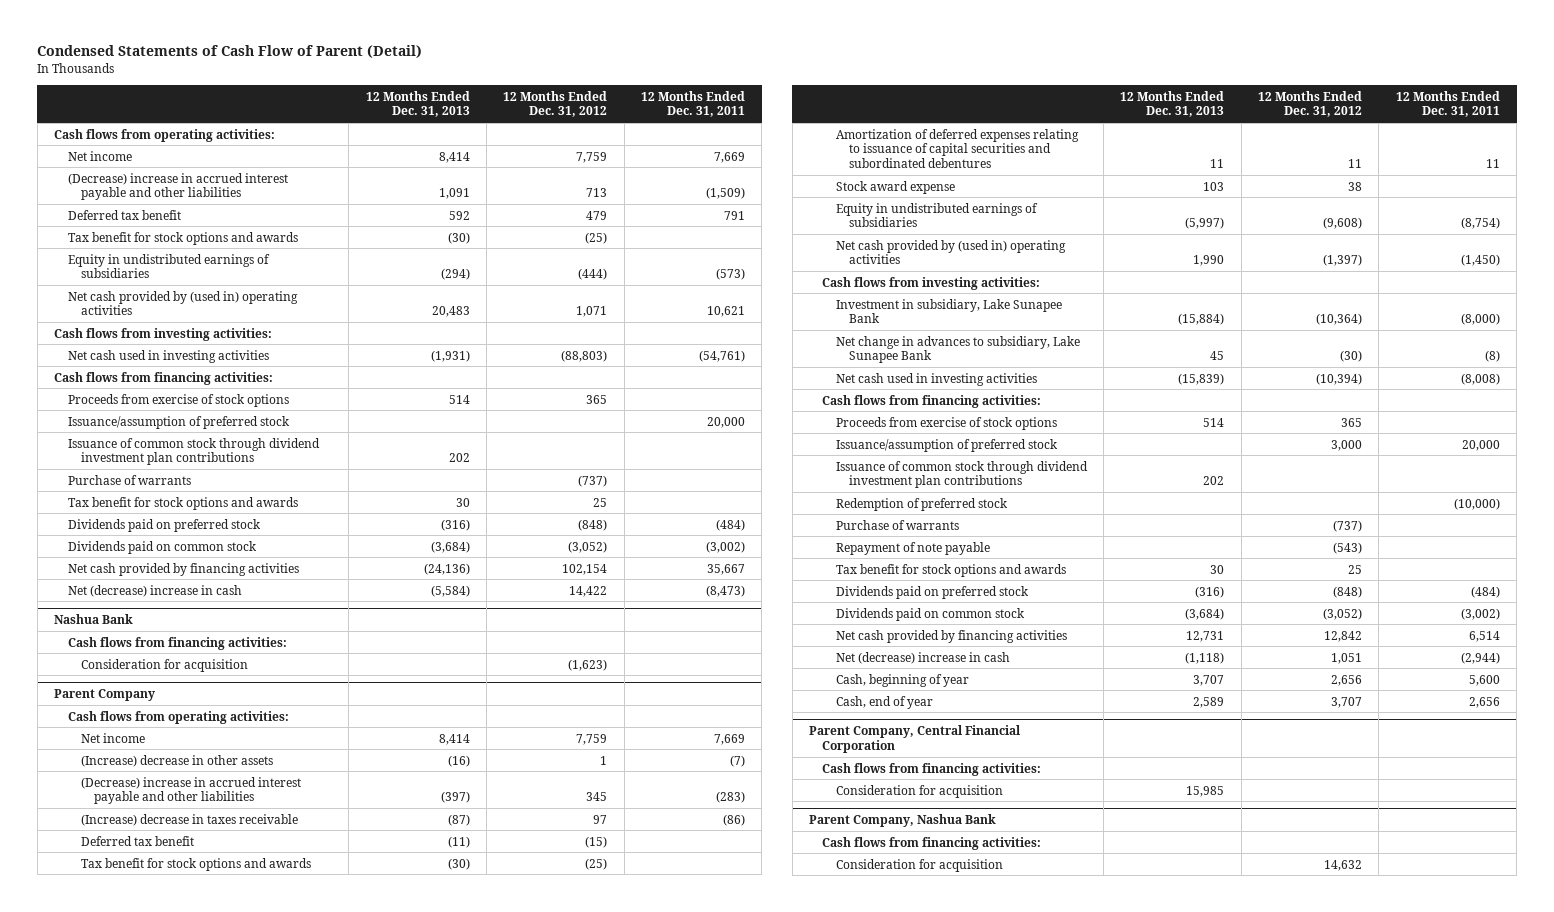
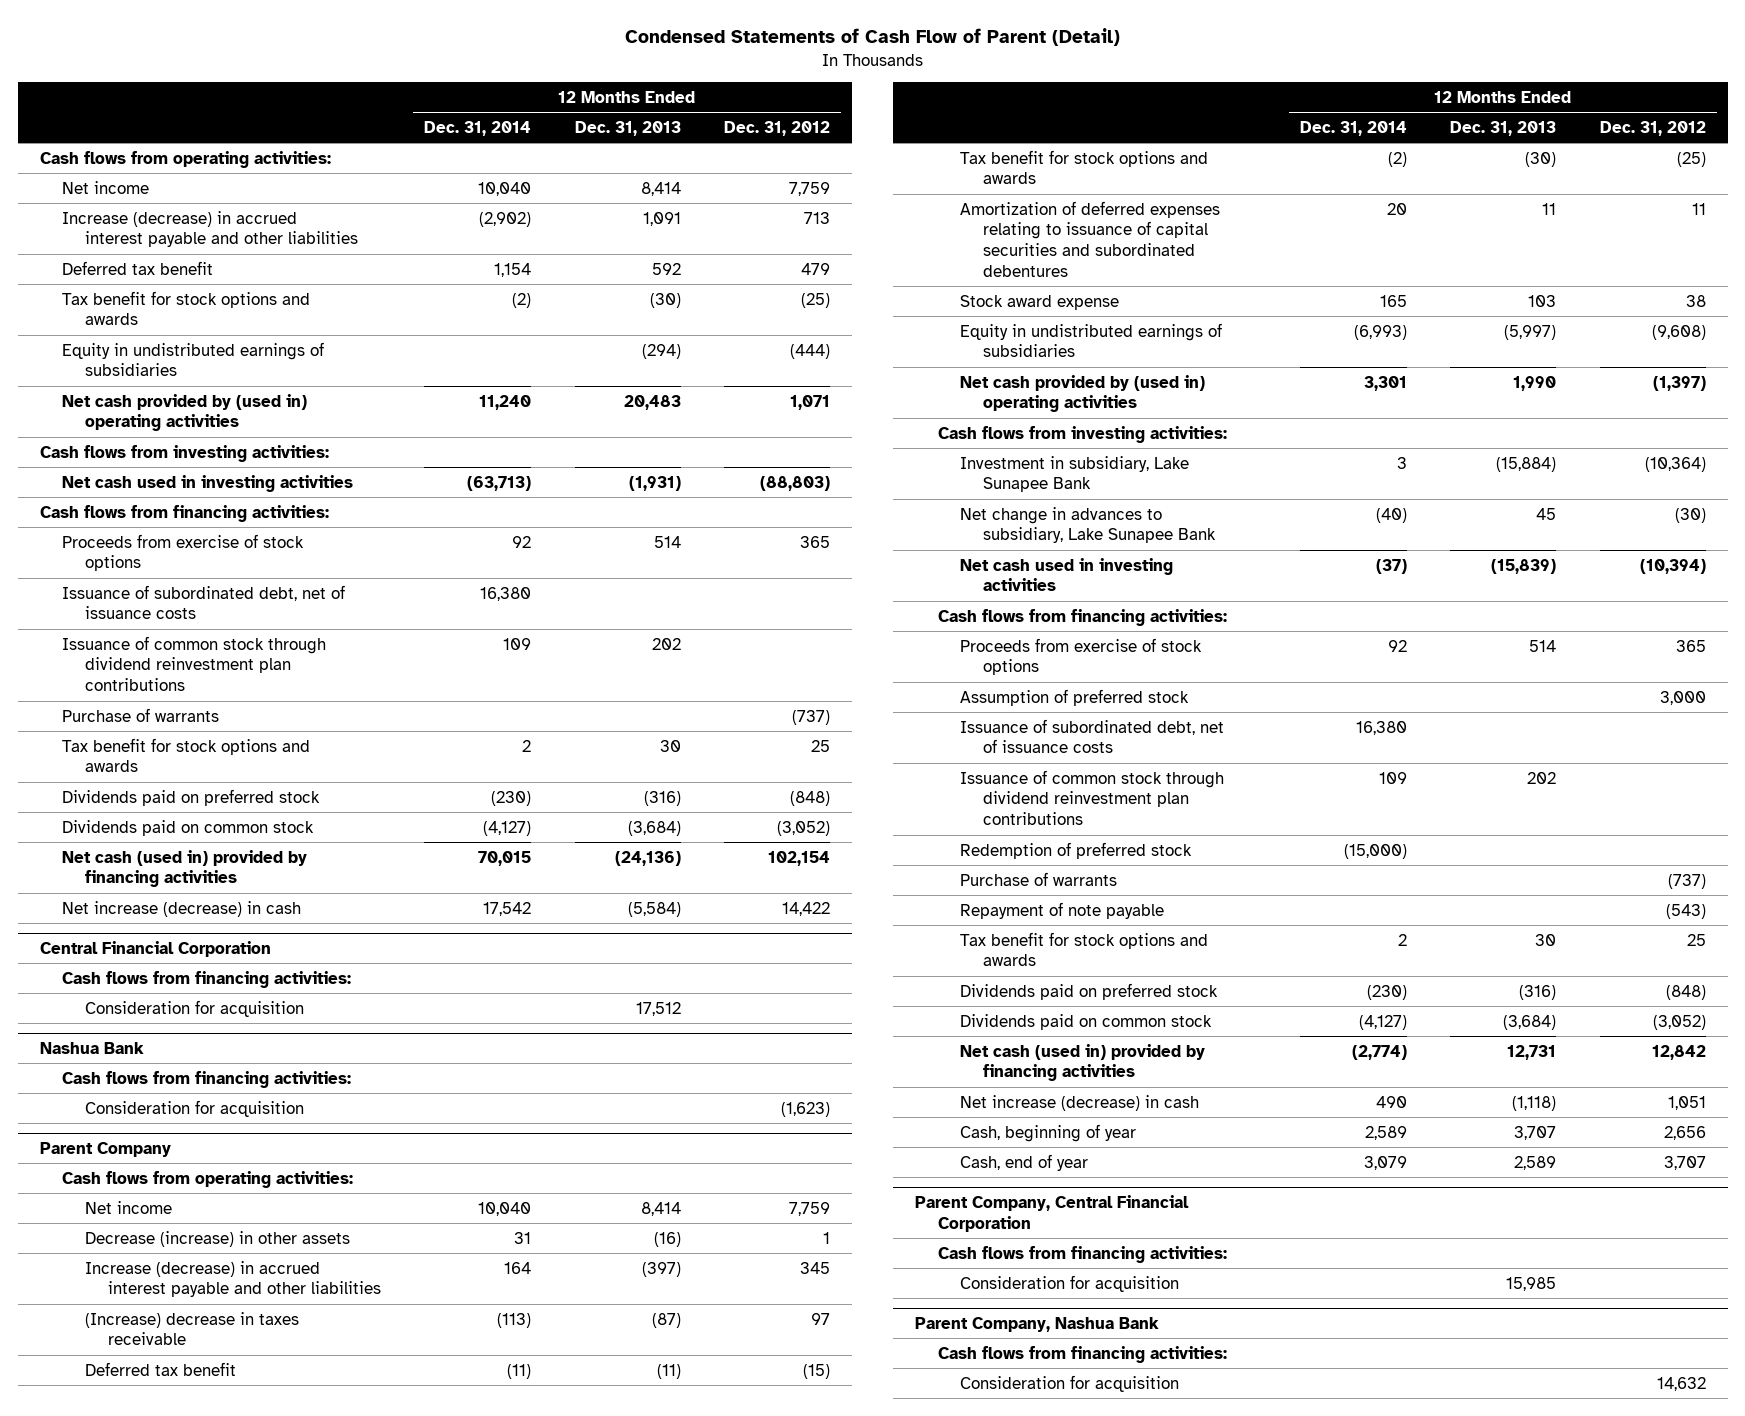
- | 12 Months Ended Dec. 31, 2013 | 12 Months Ended Dec. 31, 2012 | 12 Months Ended Dec. 31, 2011
+ | 12 Months Ended Dec. 31, 2014 | 12 Months Ended Dec. 31, 2013 | 12 Months Ended Dec. 31, 2012
- (Decrease) increase in accrued interest payable and other liabilities | 1,091 | 713 | (1,509)
+ Increase (decrease) in accrued interest payable and other liabilities | (2,902) | 1,091 | 713
- Issuance/assumption of preferred stock | | | 20,000
- Issuance of common stock through dividend investment plan contributions | 202 | |
+ Issuance of subordinated debt, net of issuance costs | 16,380 | |
+ Issuance of common stock through dividend reinvestment plan contributions | 109 | 202 |
- Net cash provided by financing activities | (24,136) | 102,154 | 35,667
- Net (decrease) increase in cash | (5,584) | 14,422 | (8,473)
+ Net cash (used in) provided by financing activities | 70,015 | (24,136) | 102,154
+ Net increase (decrease) in cash | 17,542 | (5,584) | 14,422
+ Central Financial Corporation
+ Cash flows from financing activities:
+ Consideration for acquisition | | 17,512 |
@ Parent Company
- (Increase) decrease in other assets | (16) | 1 | (7)
- (Decrease) increase in accrued interest payable and other liabilities | (397) | 345 | (283)
+ Decrease (increase) in other assets | 31 | (16) | 1
+ Increase (decrease) in accrued interest payable and other liabilities | 164 | (397) | 345
- Issuance/assumption of preferred stock | | 3,000 | 20,000
- Issuance of common stock through dividend investment plan contributions | 202 | |
+ Assumption of preferred stock | | | 3,000
+ Issuance of subordinated debt, net of issuance costs | 16,380 | |
+ Issuance of common stock through dividend reinvestment plan contributions | 109 | 202 |
- Net cash provided by financing activities | 12,731 | 12,842 | 6,514
- Net (decrease) increase in cash | (1,118) | 1,051 | (2,944)
+ Net cash (used in) provided by financing activities | (2,774) | 12,731 | 12,842
+ Net increase (decrease) in cash | 490 | (1,118) | 1,051

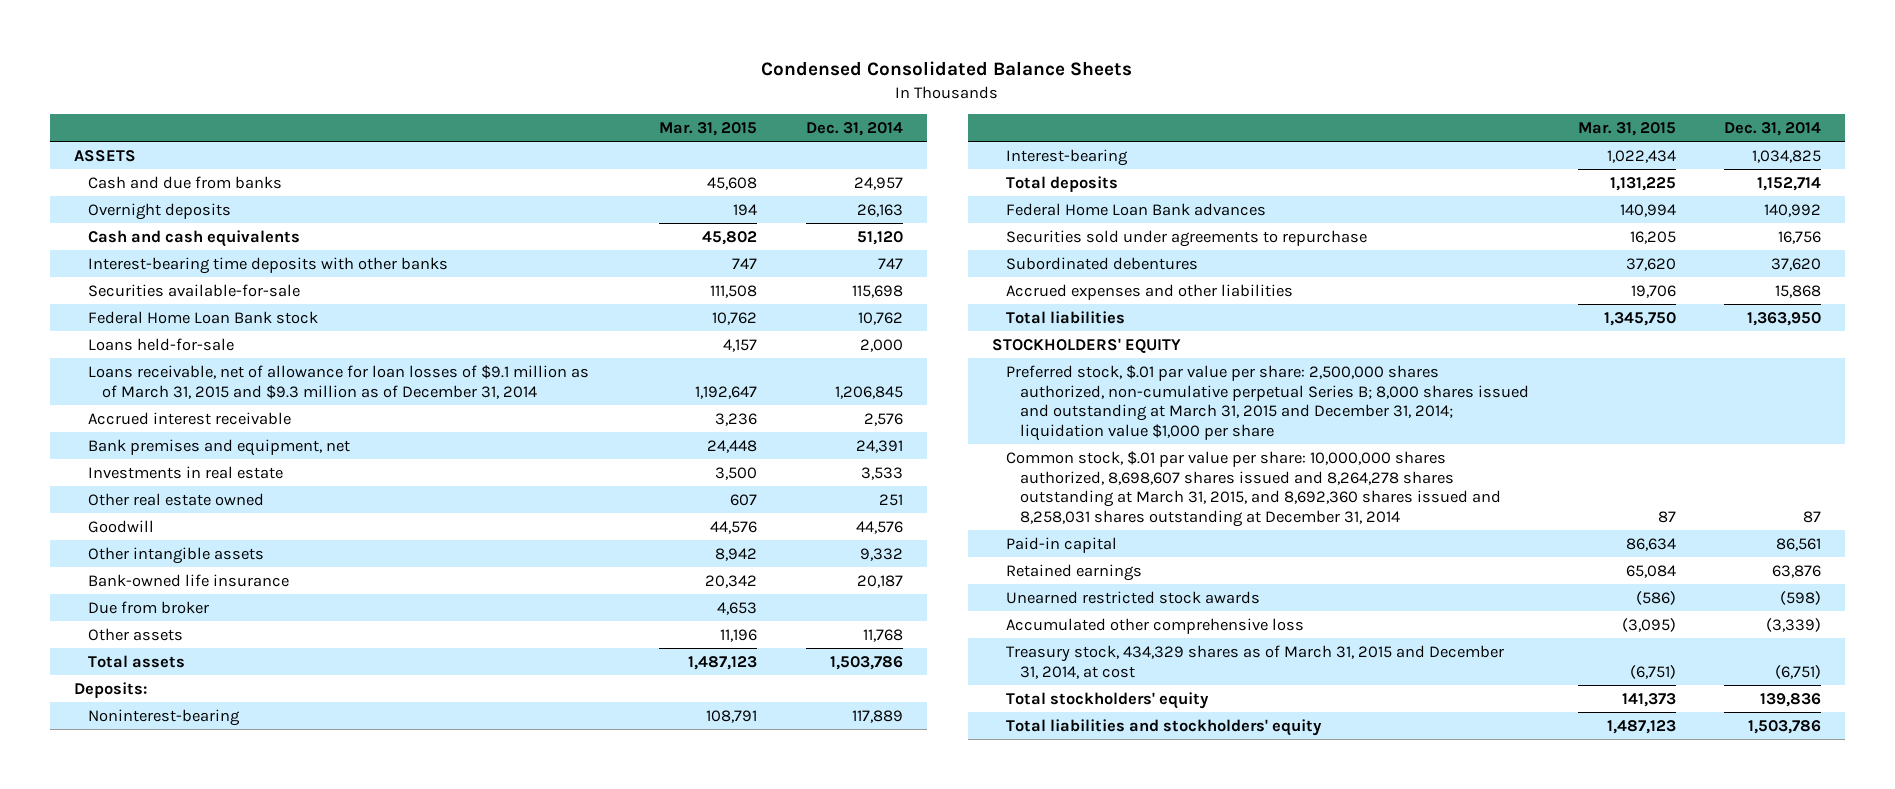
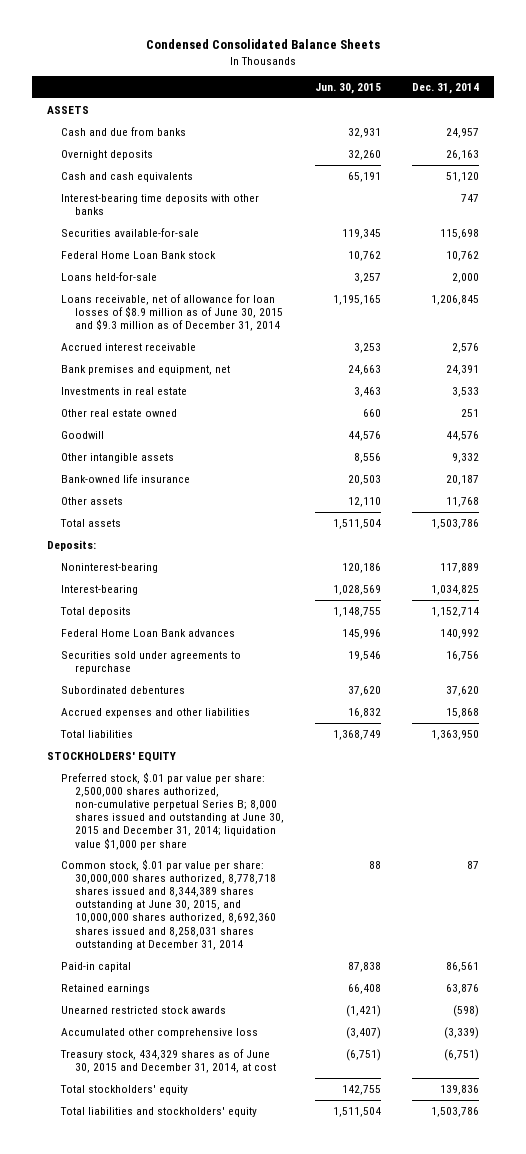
- | Mar. 31, 2015 | Dec. 31, 2014
+ | Jun. 30, 2015 | Dec. 31, 2014
- Loans receivable, net of allowance for loan losses of $9.1 million as of March 31, 2015 and $9.3 million as of December 31, 2014 | 1,192,647 | 1,206,845
+ Loans receivable, net of allowance for loan losses of $8.9 million as of June 30, 2015 and $9.3 million as of December 31, 2014 | 1,195,165 | 1,206,845
- Due from broker | 4,653 |
- Preferred stock, $.01 par value per share: 2,500,000 shares authorized, non-cumulative perpetual Series B; 8,000 shares issued and outstanding at March 31, 2015 and December 31, 2014; liquidation value $1,000 per share
- Common stock, $.01 par value per share: 10,000,000 shares authorized, 8,698,607 shares issued and 8,264,278 shares outstanding at March 31, 2015, and 8,692,360 shares issued and 8,258,031 shares outstanding at December 31, 2014 | 87 | 87
+ Preferred stock, $.01 par value per share: 2,500,000 shares authorized, non-cumulative perpetual Series B; 8,000 shares issued and outstanding at June 30, 2015 and December 31, 2014; liquidation value $1,000 per share
+ Common stock, $.01 par value per share: 30,000,000 shares authorized, 8,778,718 shares issued and 8,344,389 shares outstanding at June 30, 2015, and 10,000,000 shares authorized, 8,692,360 shares issued and 8,258,031 shares outstanding at December 31, 2014 | 88 | 87
- Treasury stock, 434,329 shares as of March 31, 2015 and December 31, 2014, at cost | (6,751) | (6,751)
+ Treasury stock, 434,329 shares as of June 30, 2015 and December 31, 2014, at cost | (6,751) | (6,751)

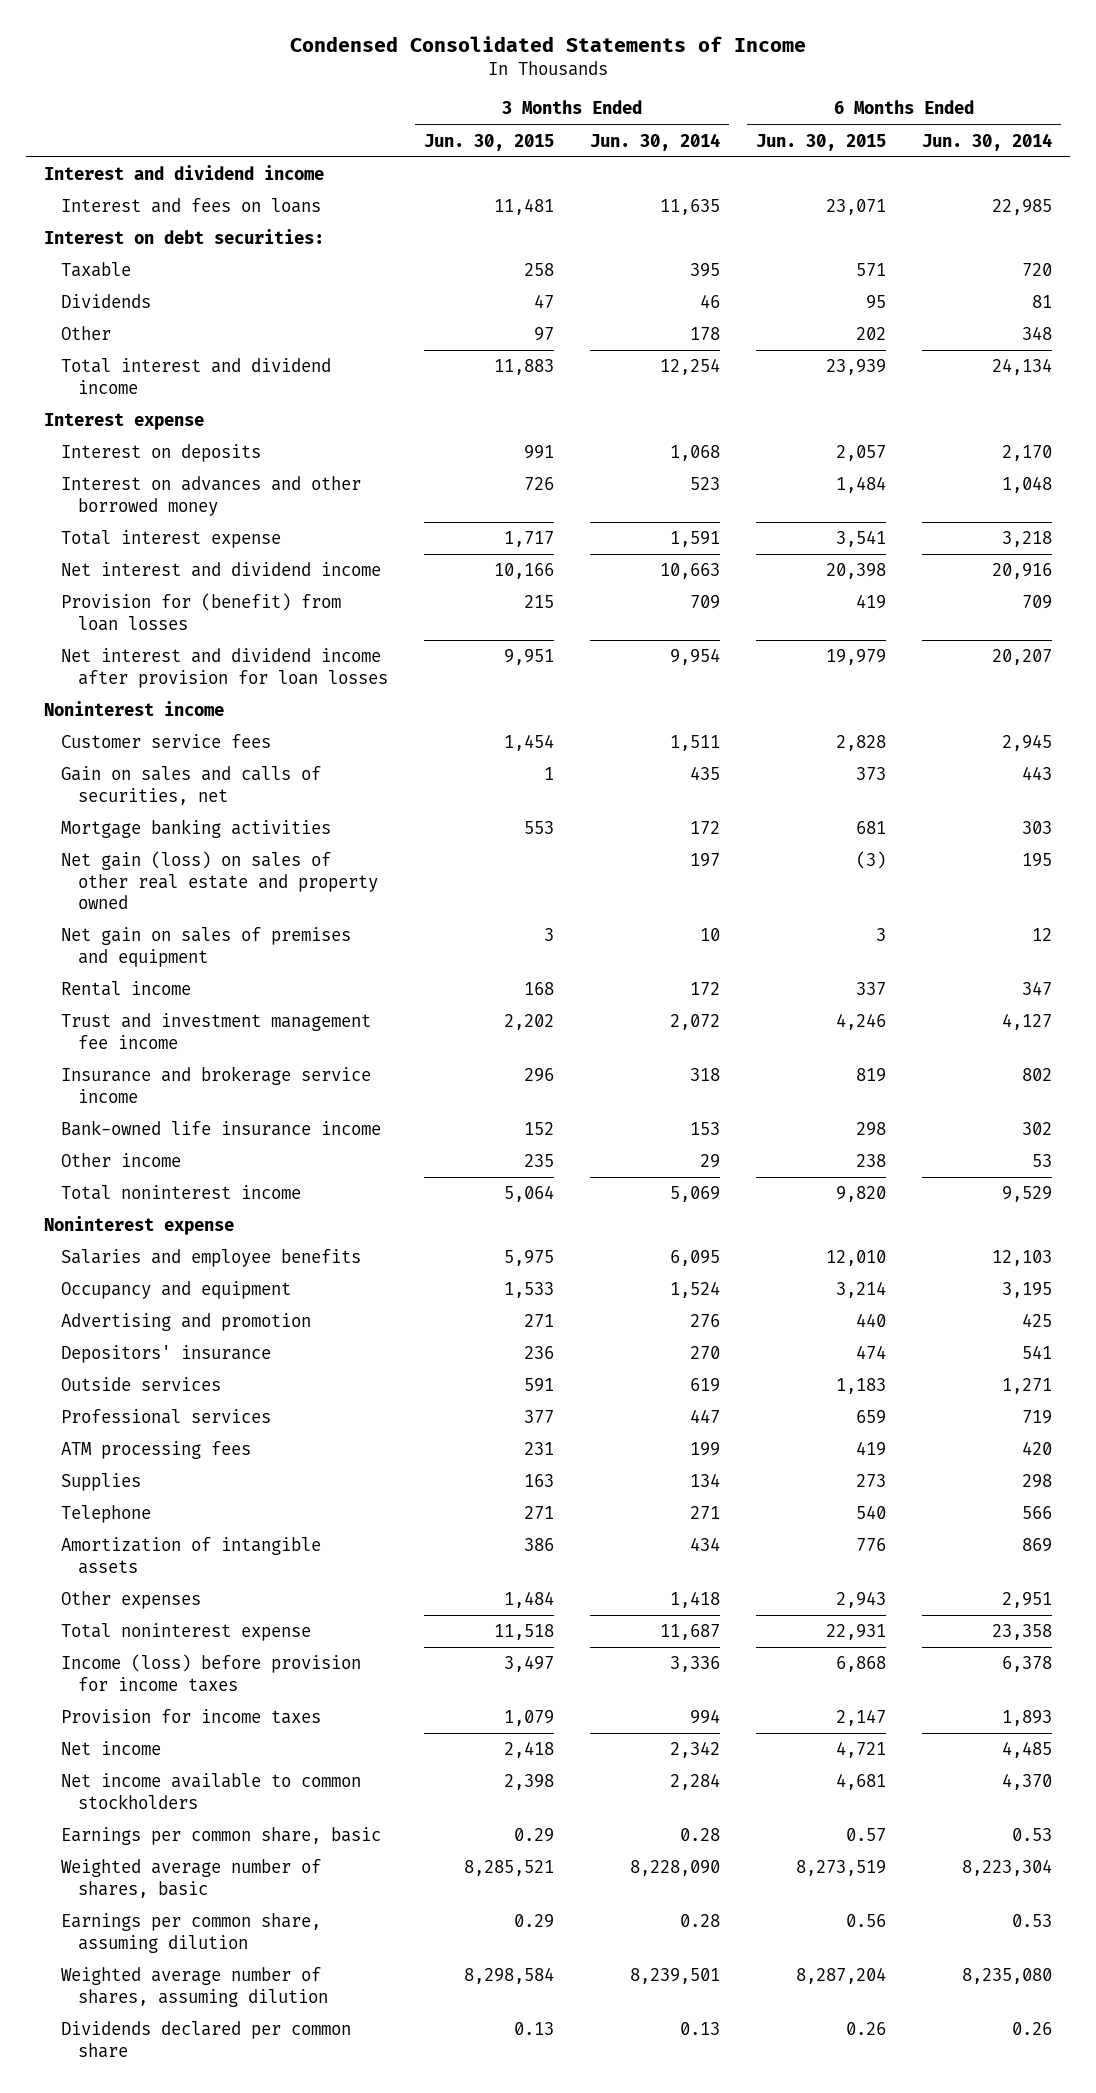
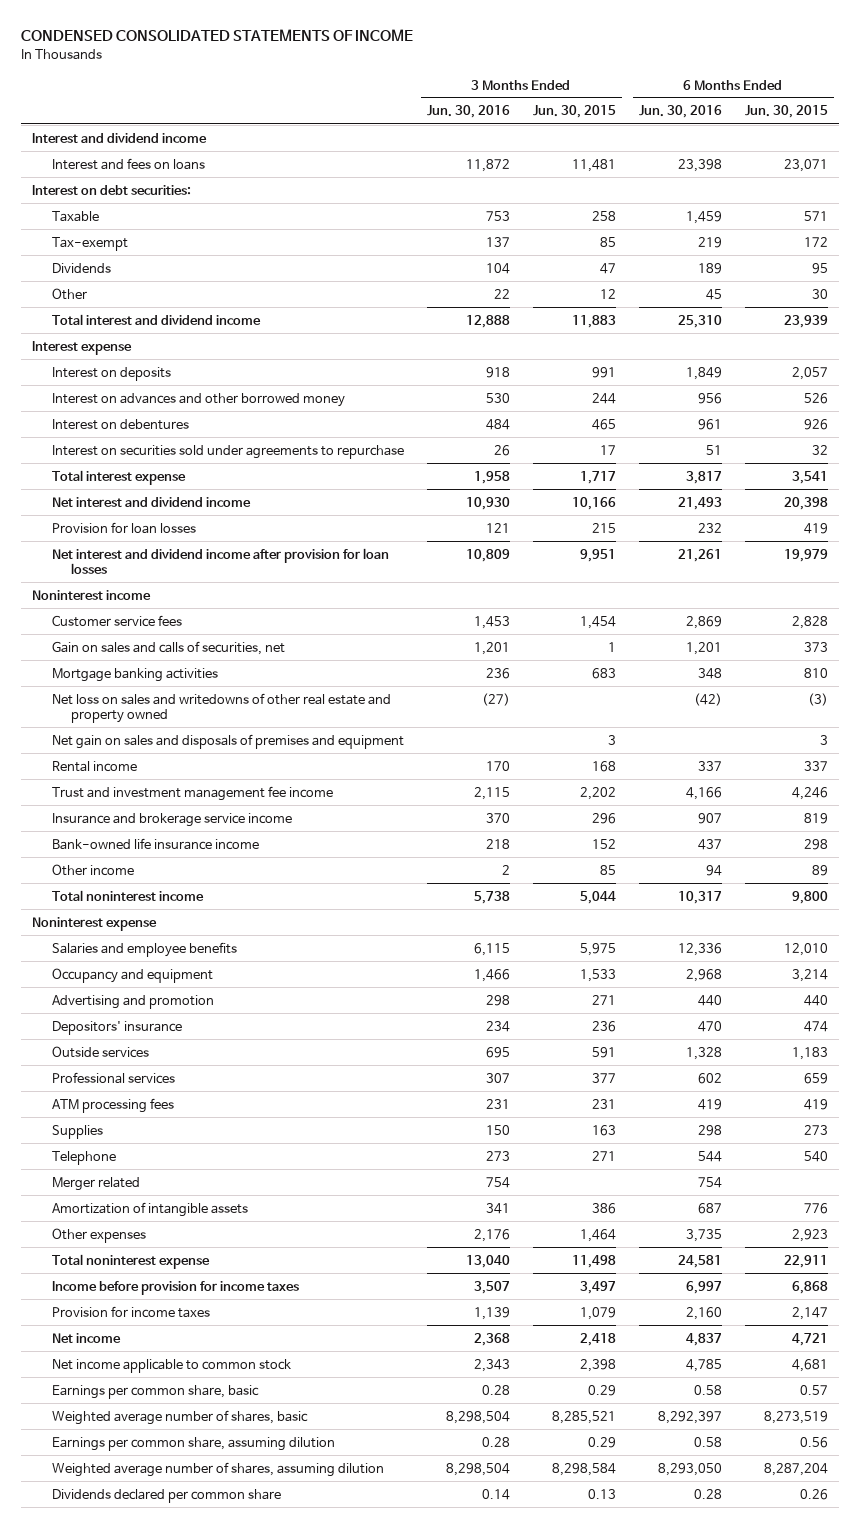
- Condensed Consolidated Statements of Income
+ CONDENSED CONSOLIDATED STATEMENTS OF INCOME
- | 3 Months Ended Jun. 30, 2015 | 3 Months Ended Jun. 30, 2014 | 6 Months Ended Jun. 30, 2015 | 6 Months Ended Jun. 30, 2014
+ | 3 Months Ended Jun. 30, 2016 | 3 Months Ended Jun. 30, 2015 | 6 Months Ended Jun. 30, 2016 | 6 Months Ended Jun. 30, 2015
+ Tax-exempt | 137 | 85 | 219 | 172
- Other | 97 | 178 | 202 | 348
+ Other | 22 | 12 | 45 | 30
- Interest on advances and other borrowed money | 726 | 523 | 1,484 | 1,048
+ Interest on advances and other borrowed money | 530 | 244 | 956 | 526
+ Interest on debentures | 484 | 465 | 961 | 926
+ Interest on securities sold under agreements to repurchase | 26 | 17 | 51 | 32
- Provision for (benefit) from loan losses | 215 | 709 | 419 | 709
+ Provision for loan losses | 121 | 215 | 232 | 419
- Mortgage banking activities | 553 | 172 | 681 | 303
- Net gain (loss) on sales of other real estate and property owned | | 197 | (3) | 195
- Net gain on sales of premises and equipment | 3 | 10 | 3 | 12
+ Mortgage banking activities | 236 | 683 | 348 | 810
+ Net loss on sales and writedowns of other real estate and property owned | (27) | | (42) | (3)
+ Net gain on sales and disposals of premises and equipment | | 3 | | 3
- Other income | 235 | 29 | 238 | 53
- Total noninterest income | 5,064 | 5,069 | 9,820 | 9,529
+ Other income | 2 | 85 | 94 | 89
+ Total noninterest income | 5,738 | 5,044 | 10,317 | 9,800
+ Merger related | 754 | | 754 |
- Other expenses | 1,484 | 1,418 | 2,943 | 2,951
- Total noninterest expense | 11,518 | 11,687 | 22,931 | 23,358
- Income (loss) before provision for income taxes | 3,497 | 3,336 | 6,868 | 6,378
+ Other expenses | 2,176 | 1,464 | 3,735 | 2,923
+ Total noninterest expense | 13,040 | 11,498 | 24,581 | 22,911
+ Income before provision for income taxes | 3,507 | 3,497 | 6,997 | 6,868
- Net income available to common stockholders | 2,398 | 2,284 | 4,681 | 4,370
+ Net income applicable to common stock | 2,343 | 2,398 | 4,785 | 4,681

